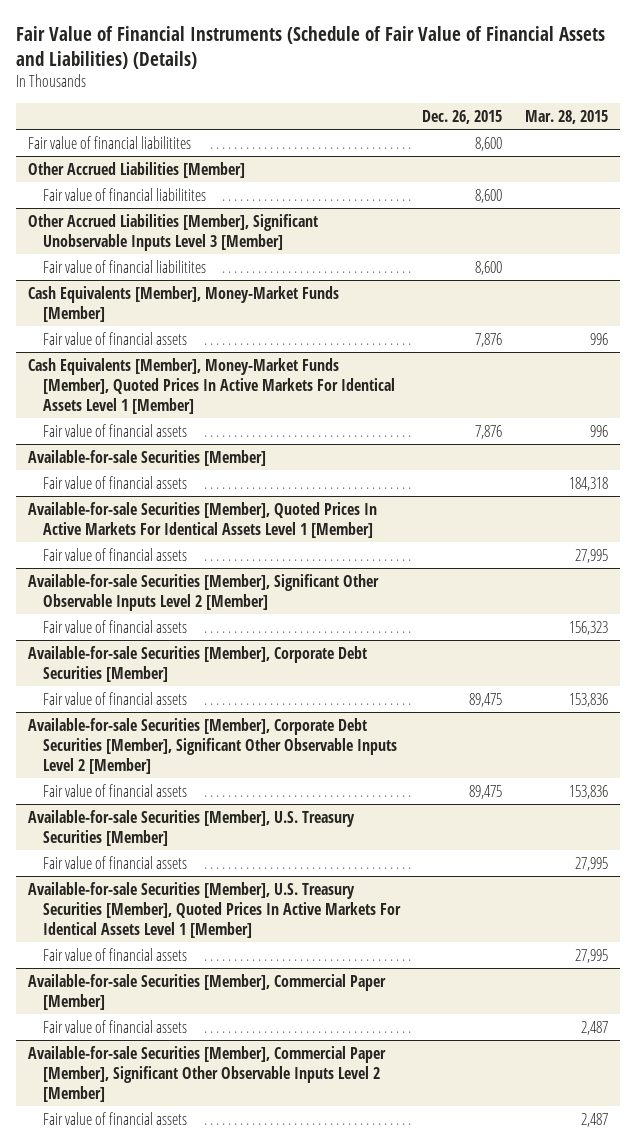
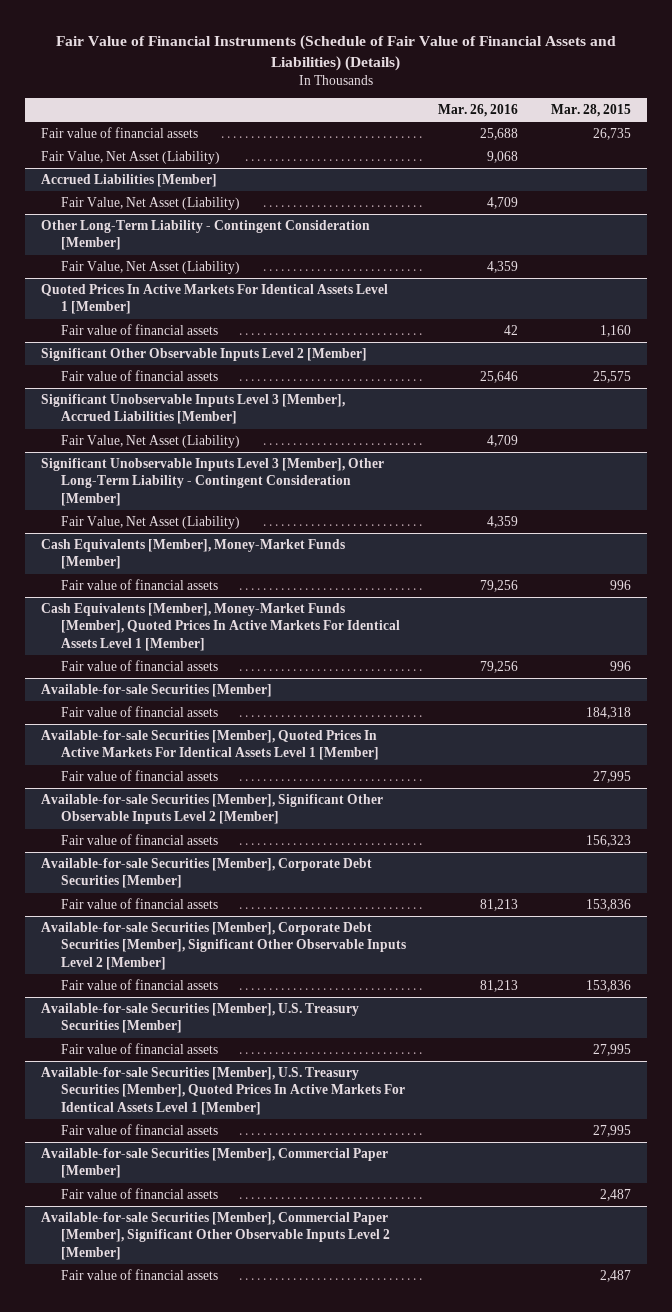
- | Dec. 26, 2015 | Mar. 28, 2015
+ | Mar. 26, 2016 | Mar. 28, 2015
- Fair value of financial liabilitites | 8,600 |
- Other Accrued Liabilities [Member]
- Fair value of financial liabilitites | 8,600 |
- Other Accrued Liabilities [Member], Significant Unobservable Inputs Level 3 [Member]
- Fair value of financial liabilitites | 8,600 |
+ Fair value of financial assets | 25,688 | 26,735
+ Fair Value, Net Asset (Liability) | 9,068 |
+ Accrued Liabilities [Member]
+ Fair Value, Net Asset (Liability) | 4,709 |
+ Other Long-Term Liability - Contingent Consideration [Member]
+ Fair Value, Net Asset (Liability) | 4,359 |
+ Quoted Prices In Active Markets For Identical Assets Level 1 [Member]
+ Fair value of financial assets | 42 | 1,160
+ Significant Other Observable Inputs Level 2 [Member]
+ Fair value of financial assets | 25,646 | 25,575
+ Significant Unobservable Inputs Level 3 [Member], Accrued Liabilities [Member]
+ Fair Value, Net Asset (Liability) | 4,709 |
+ Significant Unobservable Inputs Level 3 [Member], Other Long-Term Liability - Contingent Consideration [Member]
+ Fair Value, Net Asset (Liability) | 4,359 |

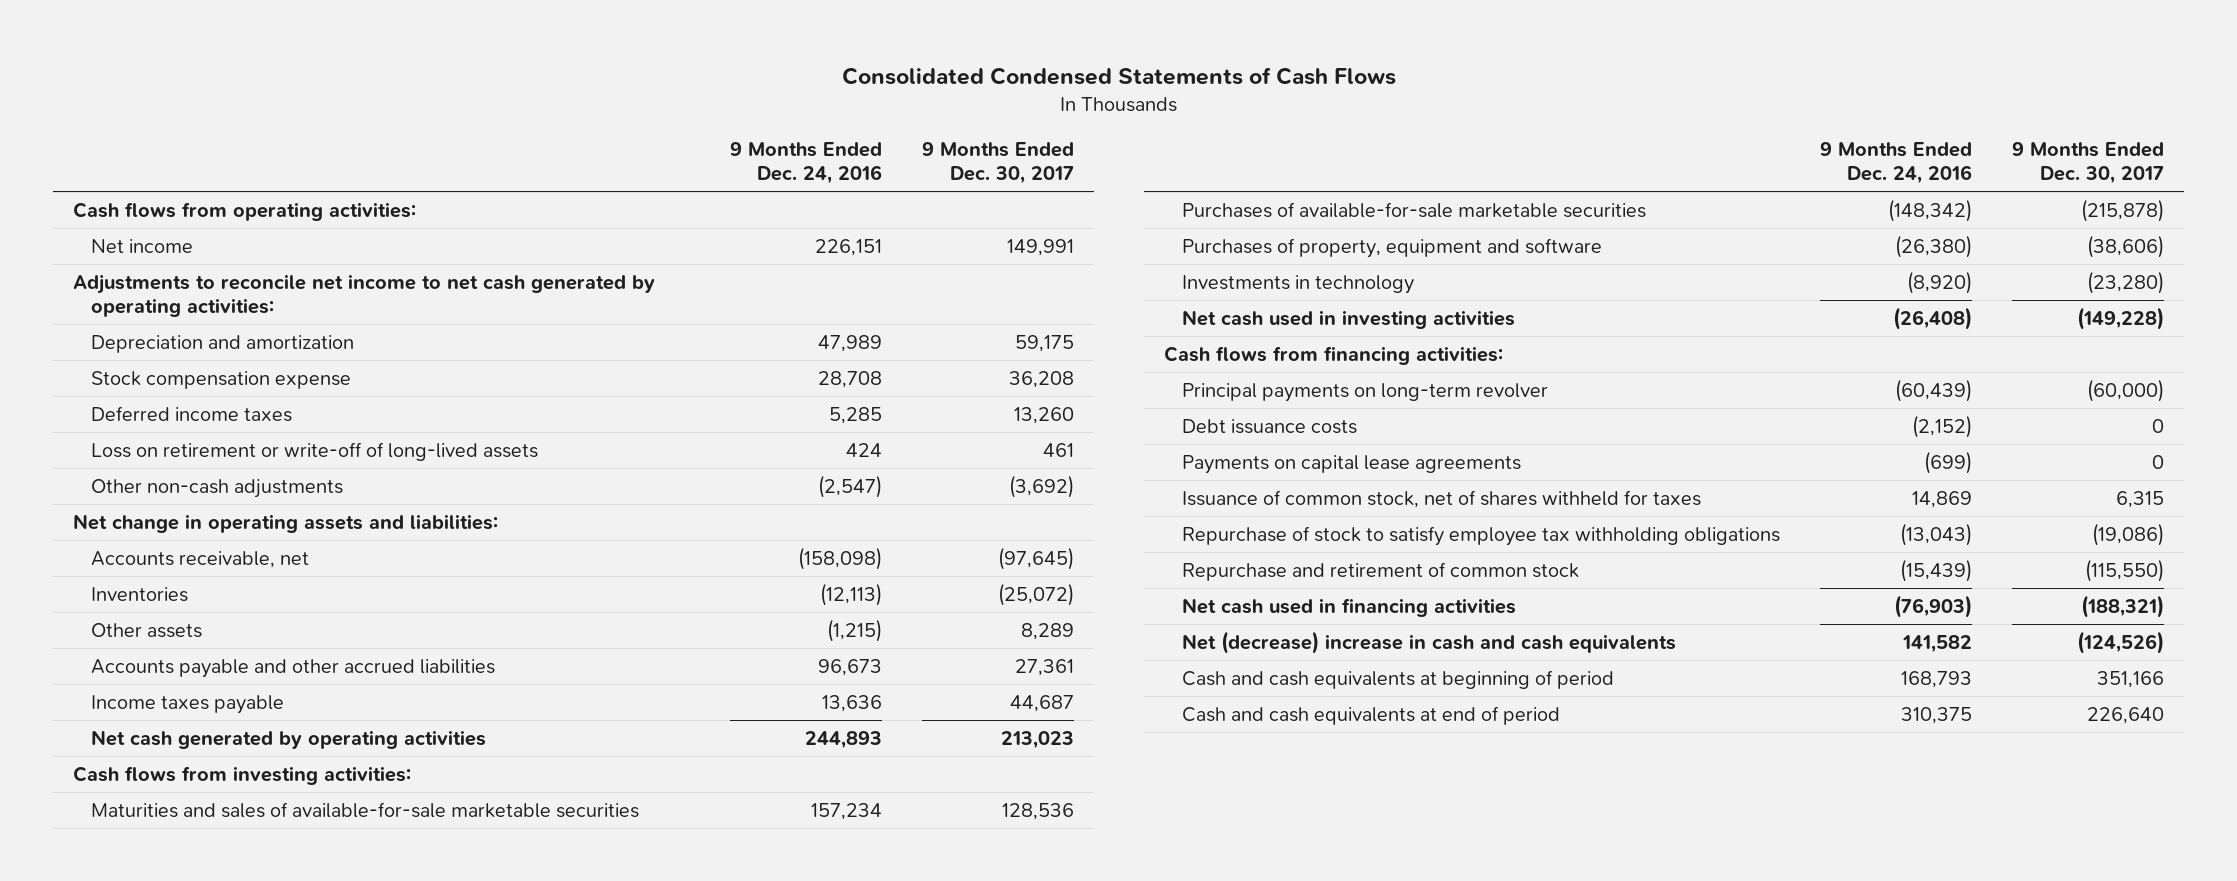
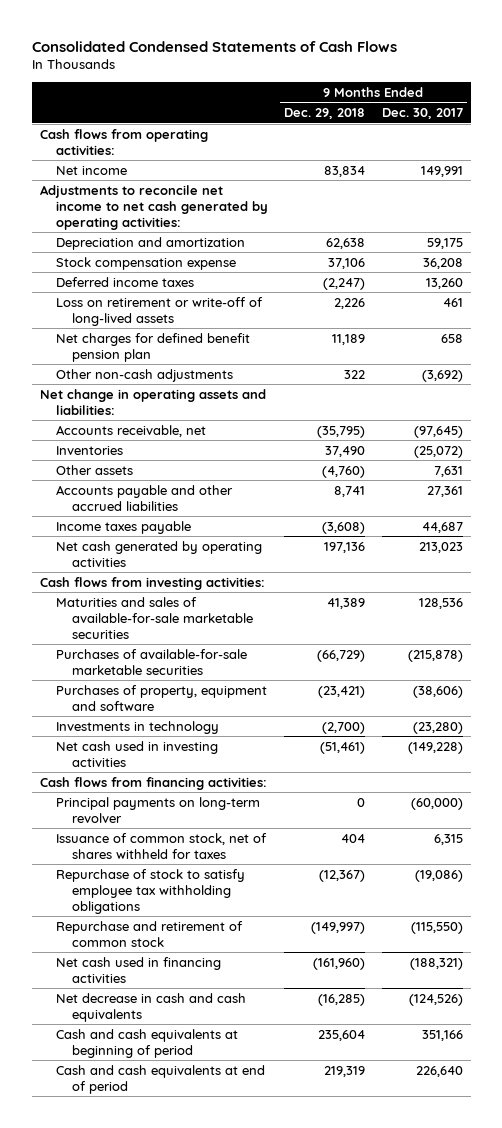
- | 9 Months Ended Dec. 24, 2016 | 9 Months Ended Dec. 30, 2017
+ | 9 Months Ended Dec. 29, 2018 | 9 Months Ended Dec. 30, 2017
+ Net charges for defined benefit pension plan | 11,189 | 658
- Other assets | (1,215) | 8,289
+ Other assets | (4,760) | 7,631
- Debt issuance costs | (2,152) | 0
- Payments on capital lease agreements | (699) | 0
- Net (decrease) increase in cash and cash equivalents | 141,582 | (124,526)
+ Net decrease in cash and cash equivalents | (16,285) | (124,526)

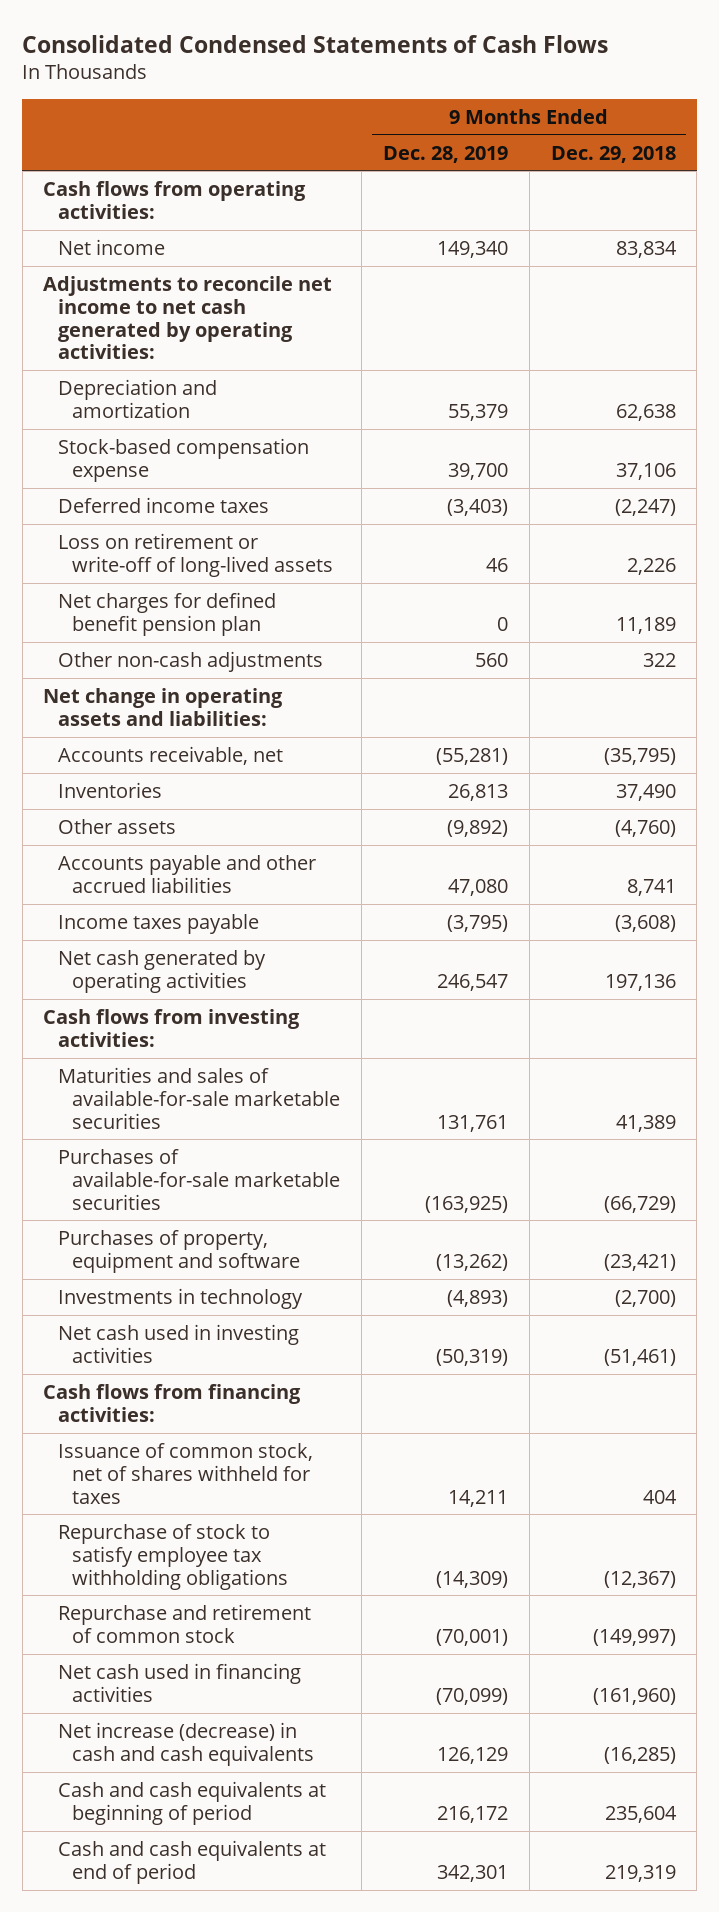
- | 9 Months Ended Dec. 29, 2018 | 9 Months Ended Dec. 30, 2017
+ | 9 Months Ended Dec. 28, 2019 | 9 Months Ended Dec. 29, 2018
- Stock compensation expense | 37,106 | 36,208
+ Stock-based compensation expense | 39,700 | 37,106
- Principal payments on long-term revolver | 0 | (60,000)
- Net decrease in cash and cash equivalents | (16,285) | (124,526)
+ Net increase (decrease) in cash and cash equivalents | 126,129 | (16,285)

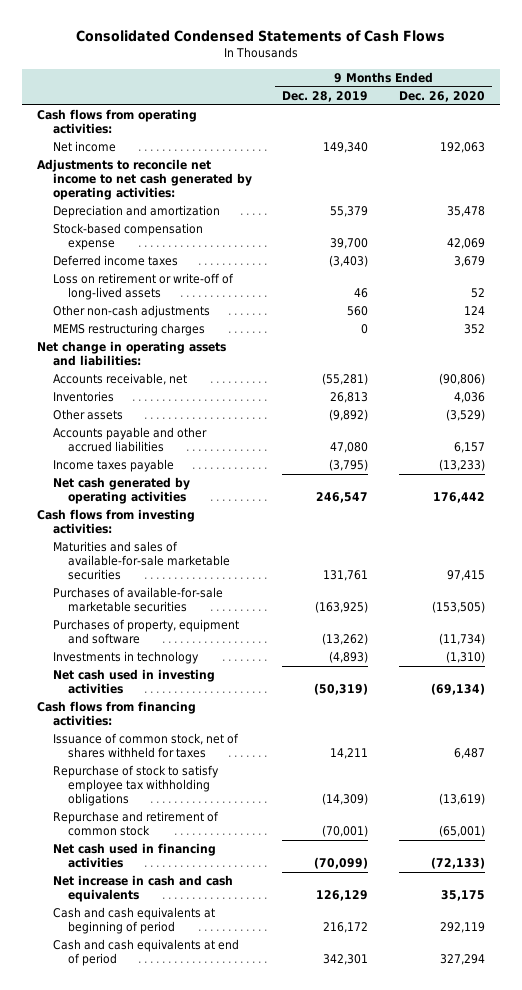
- | 9 Months Ended Dec. 28, 2019 | 9 Months Ended Dec. 29, 2018
+ | 9 Months Ended Dec. 28, 2019 | 9 Months Ended Dec. 26, 2020
- Net charges for defined benefit pension plan | 0 | 11,189
+ MEMS restructuring charges | 0 | 352
- Net increase (decrease) in cash and cash equivalents | 126,129 | (16,285)
+ Net increase in cash and cash equivalents | 126,129 | 35,175

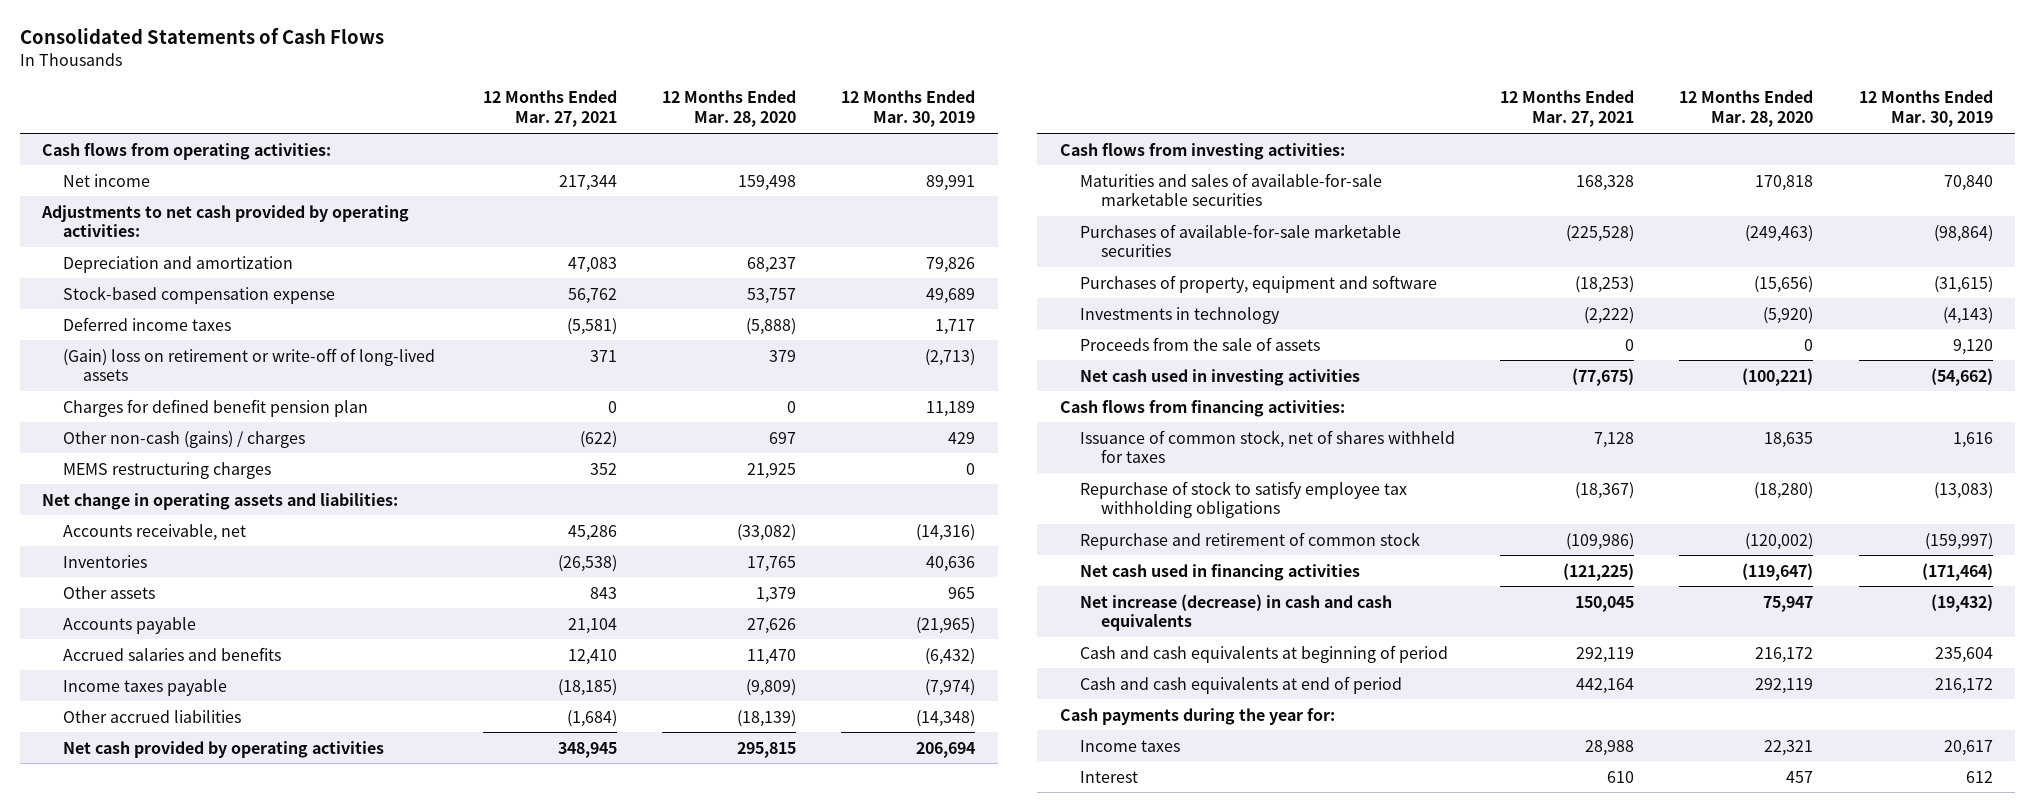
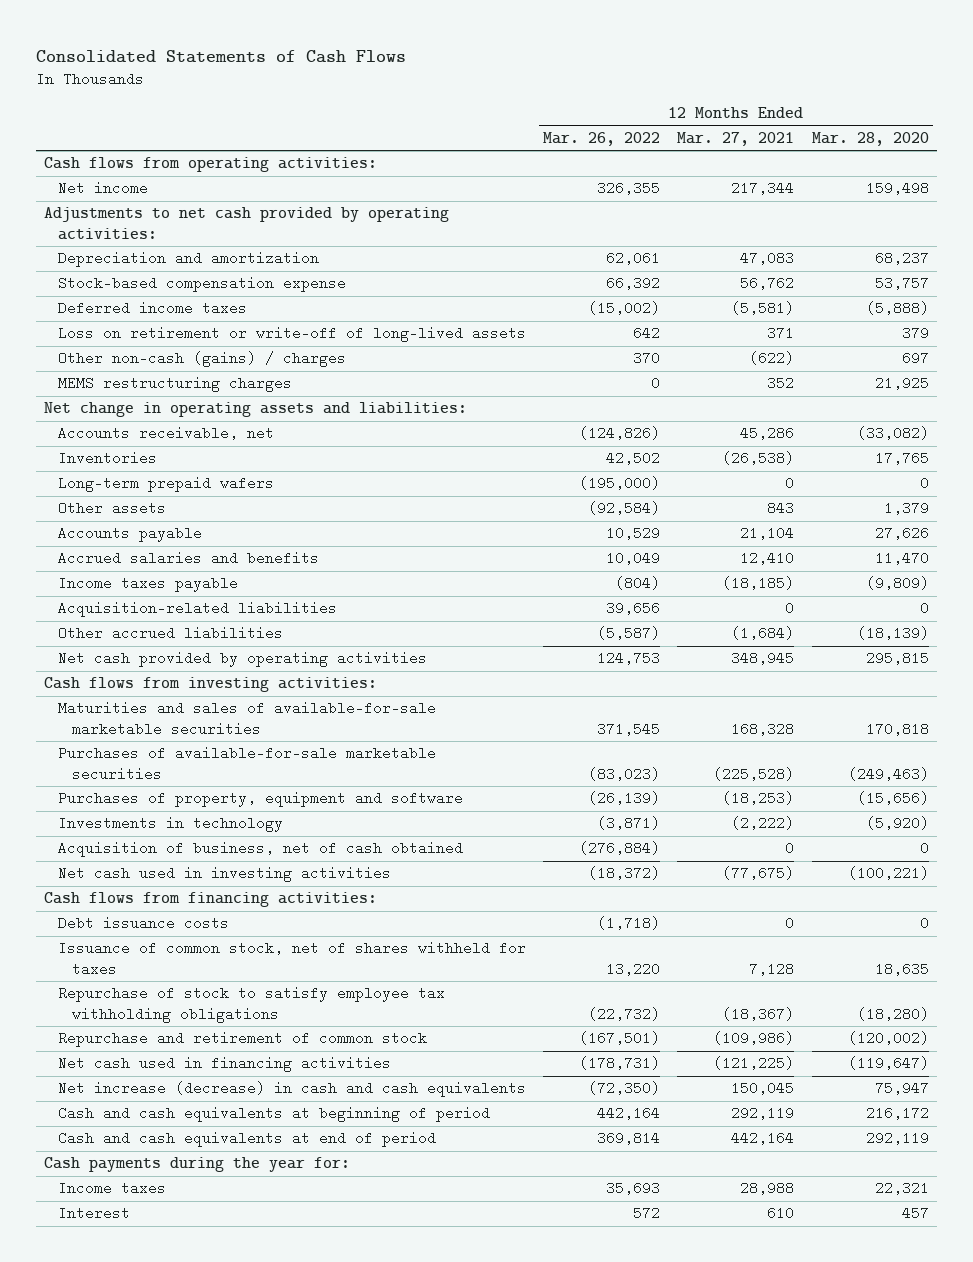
- | 12 Months Ended Mar. 27, 2021 | 12 Months Ended Mar. 28, 2020 | 12 Months Ended Mar. 30, 2019
+ | 12 Months Ended Mar. 26, 2022 | 12 Months Ended Mar. 27, 2021 | 12 Months Ended Mar. 28, 2020
- (Gain) loss on retirement or write-off of long-lived assets | 371 | 379 | (2,713)
- Charges for defined benefit pension plan | 0 | 0 | 11,189
+ Loss on retirement or write-off of long-lived assets | 642 | 371 | 379
+ Long-term prepaid wafers | (195,000) | 0 | 0
+ Acquisition-related liabilities | 39,656 | 0 | 0
- Proceeds from the sale of assets | 0 | 0 | 9,120
+ Acquisition of business, net of cash obtained | (276,884) | 0 | 0
+ Debt issuance costs | (1,718) | 0 | 0

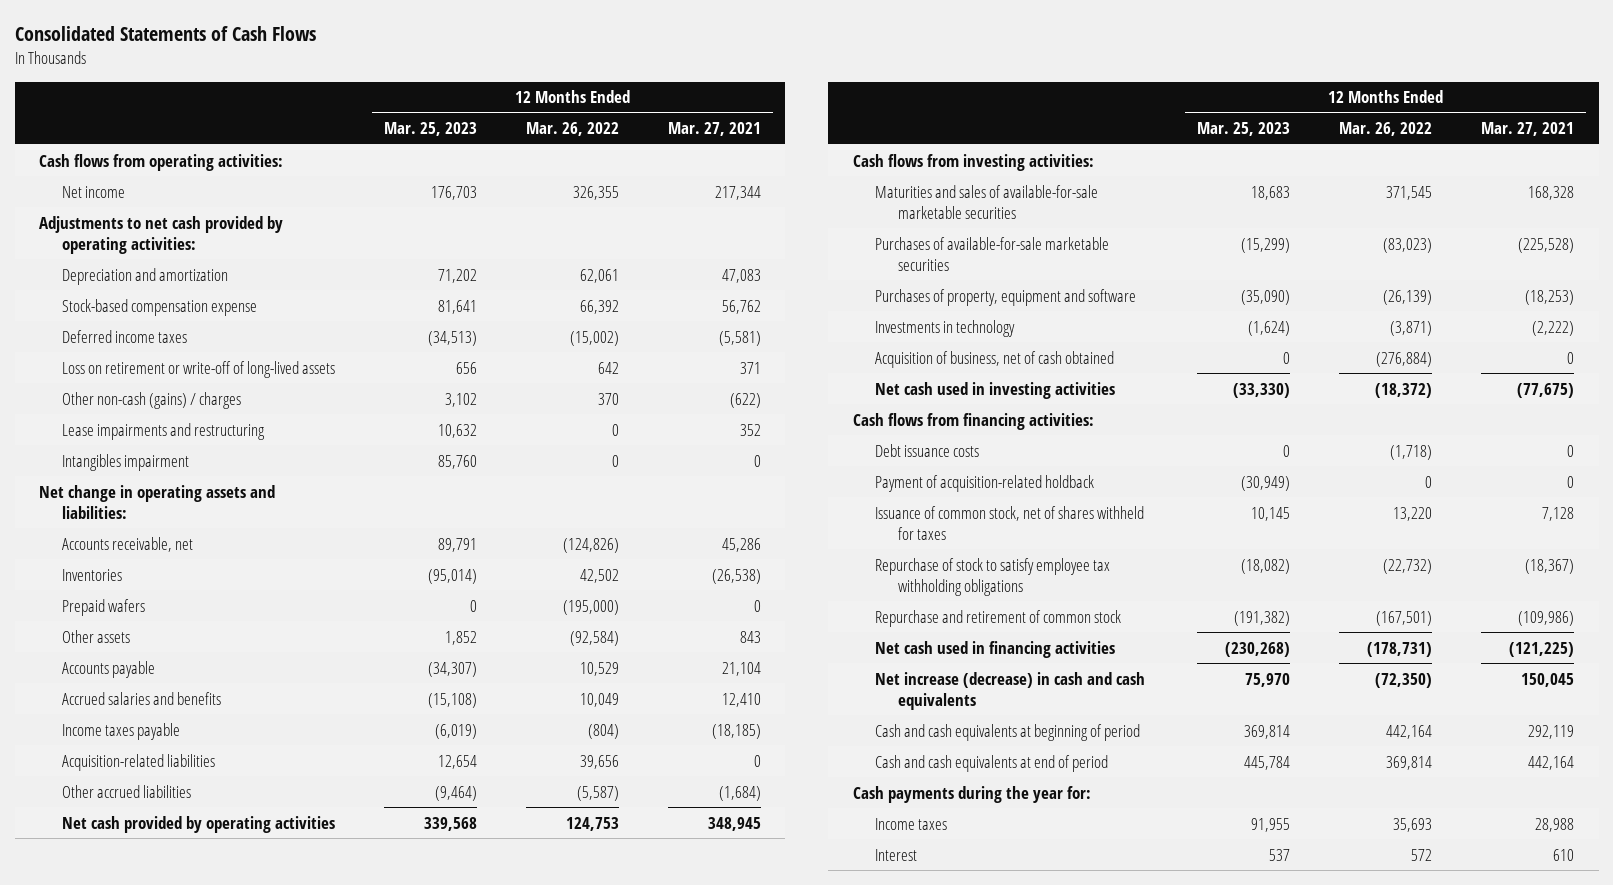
- | 12 Months Ended Mar. 26, 2022 | 12 Months Ended Mar. 27, 2021 | 12 Months Ended Mar. 28, 2020
+ | 12 Months Ended Mar. 25, 2023 | 12 Months Ended Mar. 26, 2022 | 12 Months Ended Mar. 27, 2021
- MEMS restructuring charges | 0 | 352 | 21,925
+ Lease impairments and restructuring | 10,632 | 0 | 352
+ Intangibles impairment | 85,760 | 0 | 0
- Long-term prepaid wafers | (195,000) | 0 | 0
+ Prepaid wafers | 0 | (195,000) | 0
+ Payment of acquisition-related holdback | (30,949) | 0 | 0

